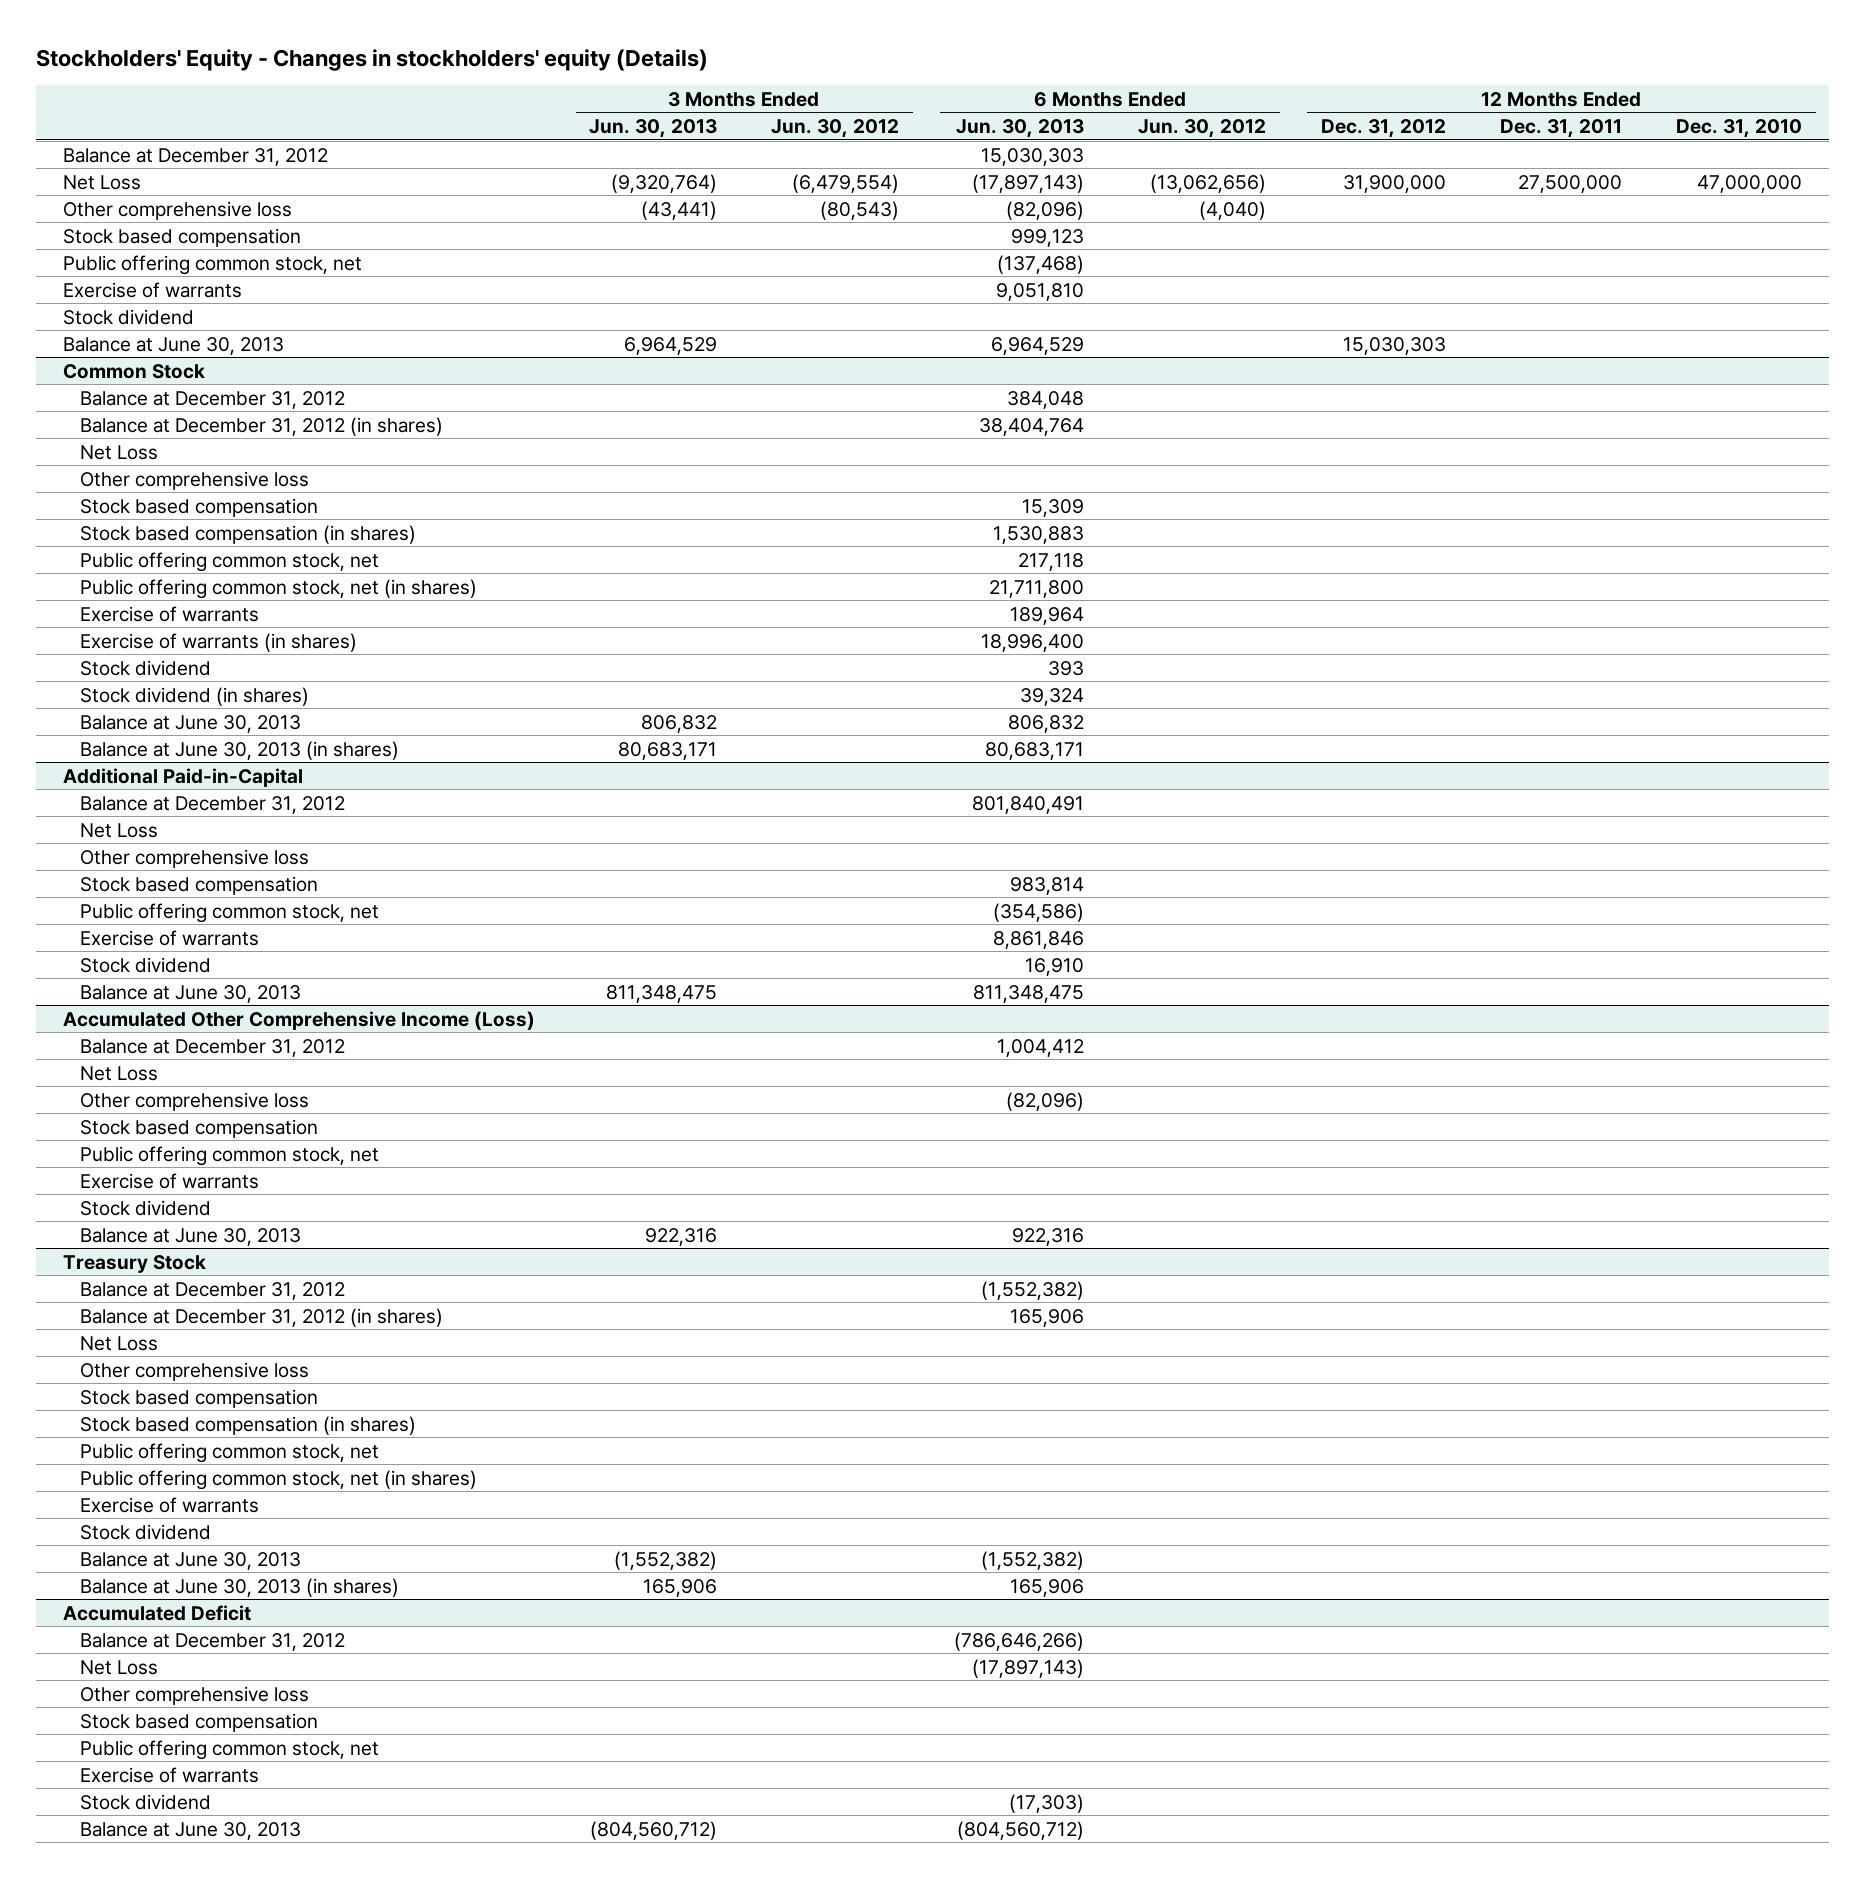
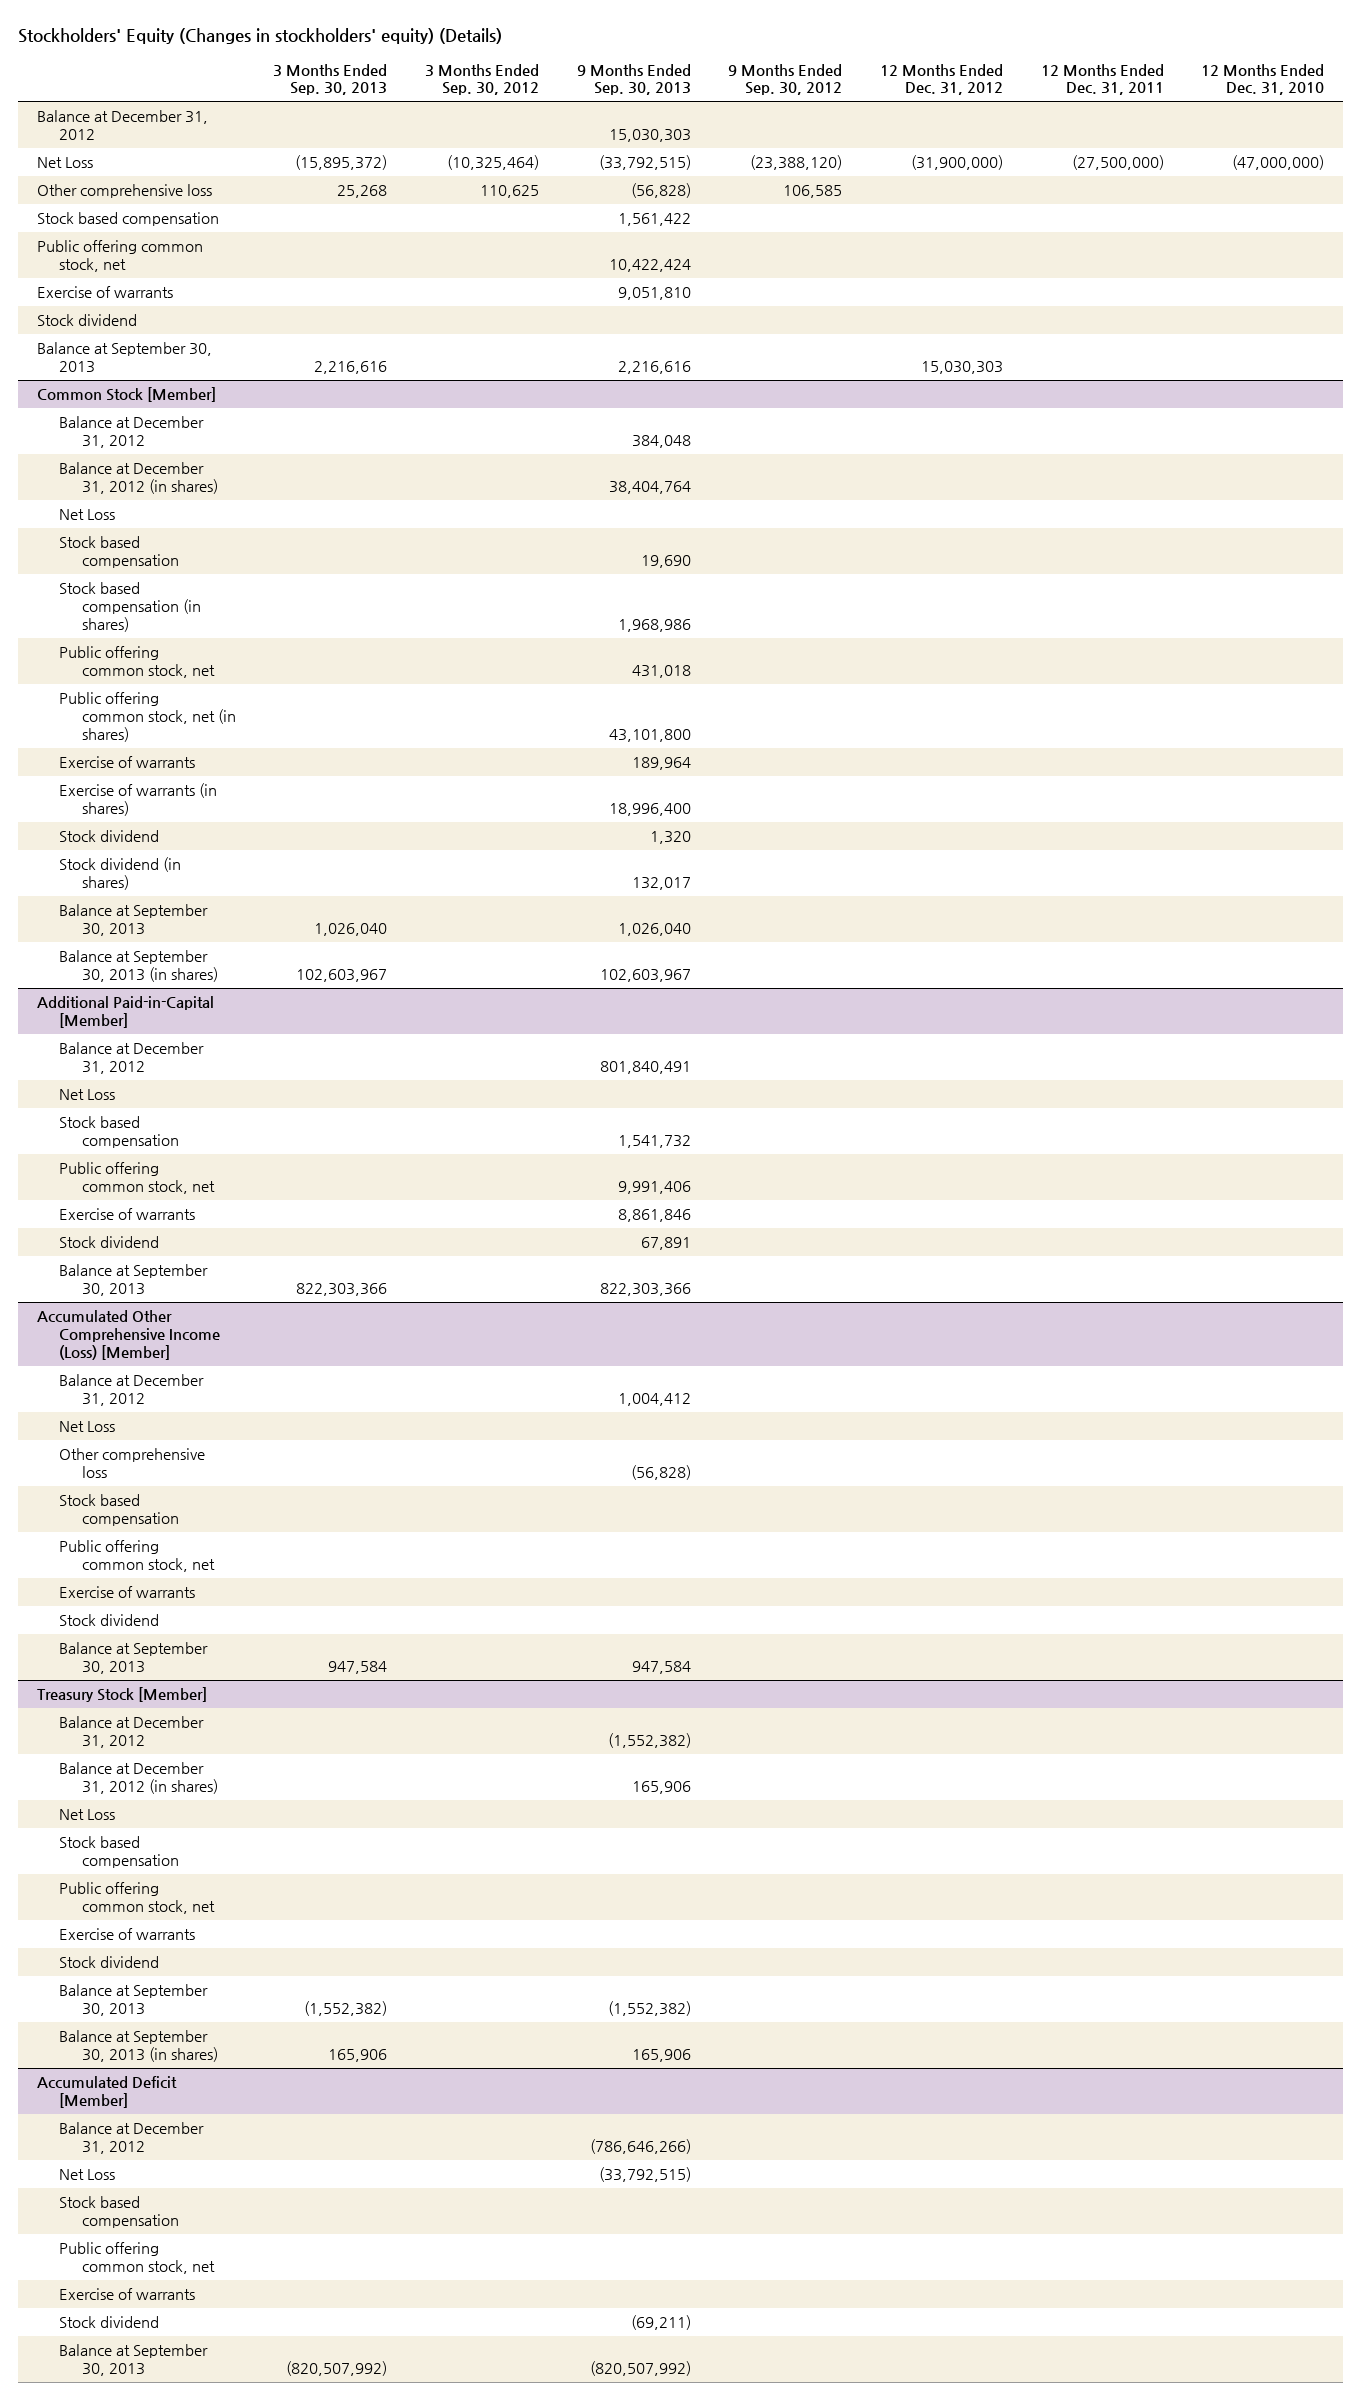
- Stockholders' Equity - Changes in stockholders' equity (Details)
+ Stockholders' Equity (Changes in stockholders' equity) (Details)
- | 3 Months Ended Jun. 30, 2013 | 3 Months Ended Jun. 30, 2012 | 6 Months Ended Jun. 30, 2013 | 6 Months Ended Jun. 30, 2012 | 12 Months Ended Dec. 31, 2012 | 12 Months Ended Dec. 31, 2011 | 12 Months Ended Dec. 31, 2010
+ | 3 Months Ended Sep. 30, 2013 | 3 Months Ended Sep. 30, 2012 | 9 Months Ended Sep. 30, 2013 | 9 Months Ended Sep. 30, 2012 | 12 Months Ended Dec. 31, 2012 | 12 Months Ended Dec. 31, 2011 | 12 Months Ended Dec. 31, 2010
- Net Loss | (9,320,764) | (6,479,554) | (17,897,143) | (13,062,656) | 31,900,000 | 27,500,000 | 47,000,000
+ Net Loss | (15,895,372) | (10,325,464) | (33,792,515) | (23,388,120) | (31,900,000) | (27,500,000) | (47,000,000)
- Balance at June 30, 2013 | 6,964,529 | | 6,964,529 | | 15,030,303 | |
- Common Stock
+ Balance at September 30, 2013 | 2,216,616 | | 2,216,616 | | 15,030,303 | |
+ Common Stock [Member]
- Other comprehensive loss
- Balance at June 30, 2013 | 806,832 | | 806,832 | | | |
- Balance at June 30, 2013 (in shares) | 80,683,171 | | 80,683,171 | | | |
- Additional Paid-in-Capital
+ Balance at September 30, 2013 | 1,026,040 | | 1,026,040 | | | |
+ Balance at September 30, 2013 (in shares) | 102,603,967 | | 102,603,967 | | | |
+ Additional Paid-in-Capital [Member]
- Other comprehensive loss
- Balance at June 30, 2013 | 811,348,475 | | 811,348,475 | | | |
- Accumulated Other Comprehensive Income (Loss)
+ Balance at September 30, 2013 | 822,303,366 | | 822,303,366 | | | |
+ Accumulated Other Comprehensive Income (Loss) [Member]
- Balance at June 30, 2013 | 922,316 | | 922,316 | | | |
- Treasury Stock
+ Balance at September 30, 2013 | 947,584 | | 947,584 | | | |
+ Treasury Stock [Member]
- Other comprehensive loss
- Stock based compensation (in shares)
- Public offering common stock, net (in shares)
- Balance at June 30, 2013 | (1,552,382) | | (1,552,382) | | | |
- Balance at June 30, 2013 (in shares) | 165,906 | | 165,906 | | | |
- Accumulated Deficit
+ Balance at September 30, 2013 | (1,552,382) | | (1,552,382) | | | |
+ Balance at September 30, 2013 (in shares) | 165,906 | | 165,906 | | | |
+ Accumulated Deficit [Member]
- Other comprehensive loss
- Balance at June 30, 2013 | (804,560,712) | | (804,560,712) | | | |
+ Balance at September 30, 2013 | (820,507,992) | | (820,507,992) | | | |

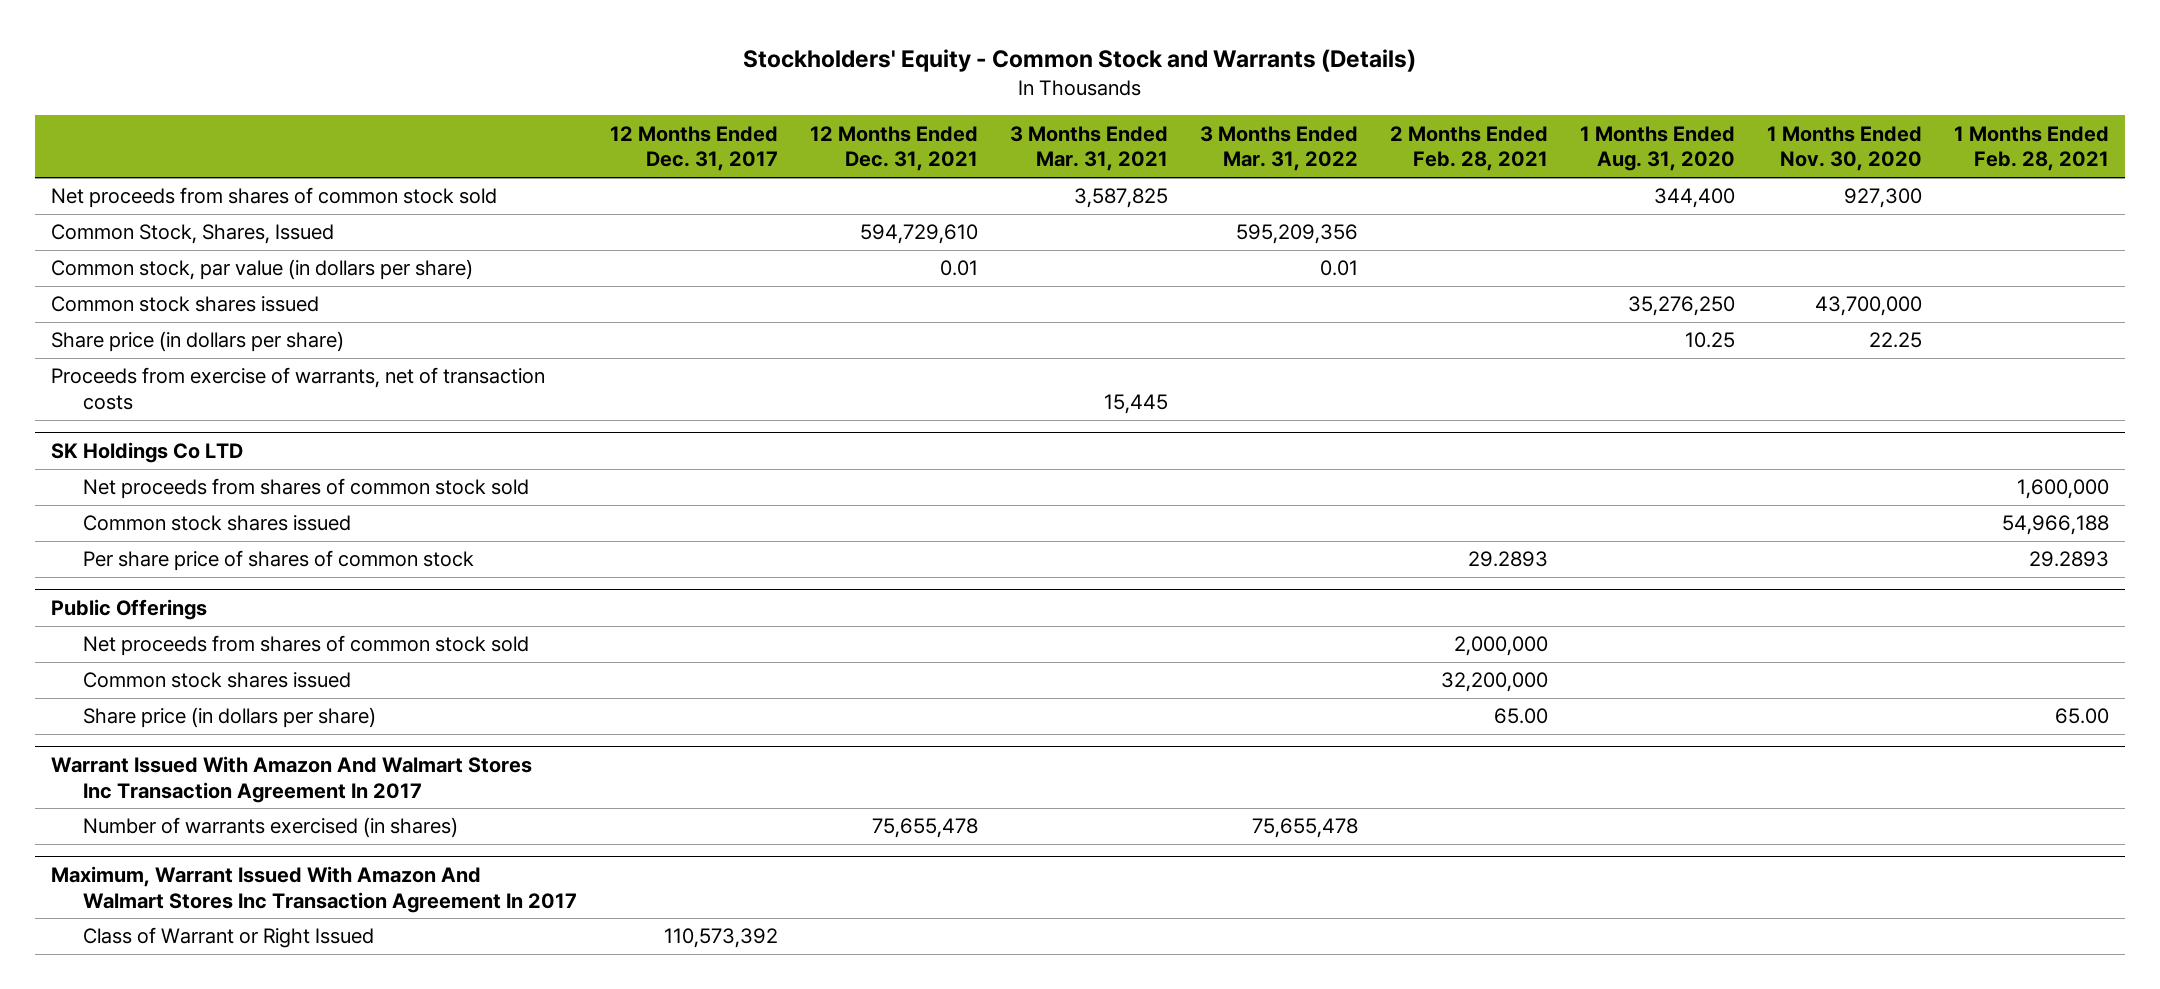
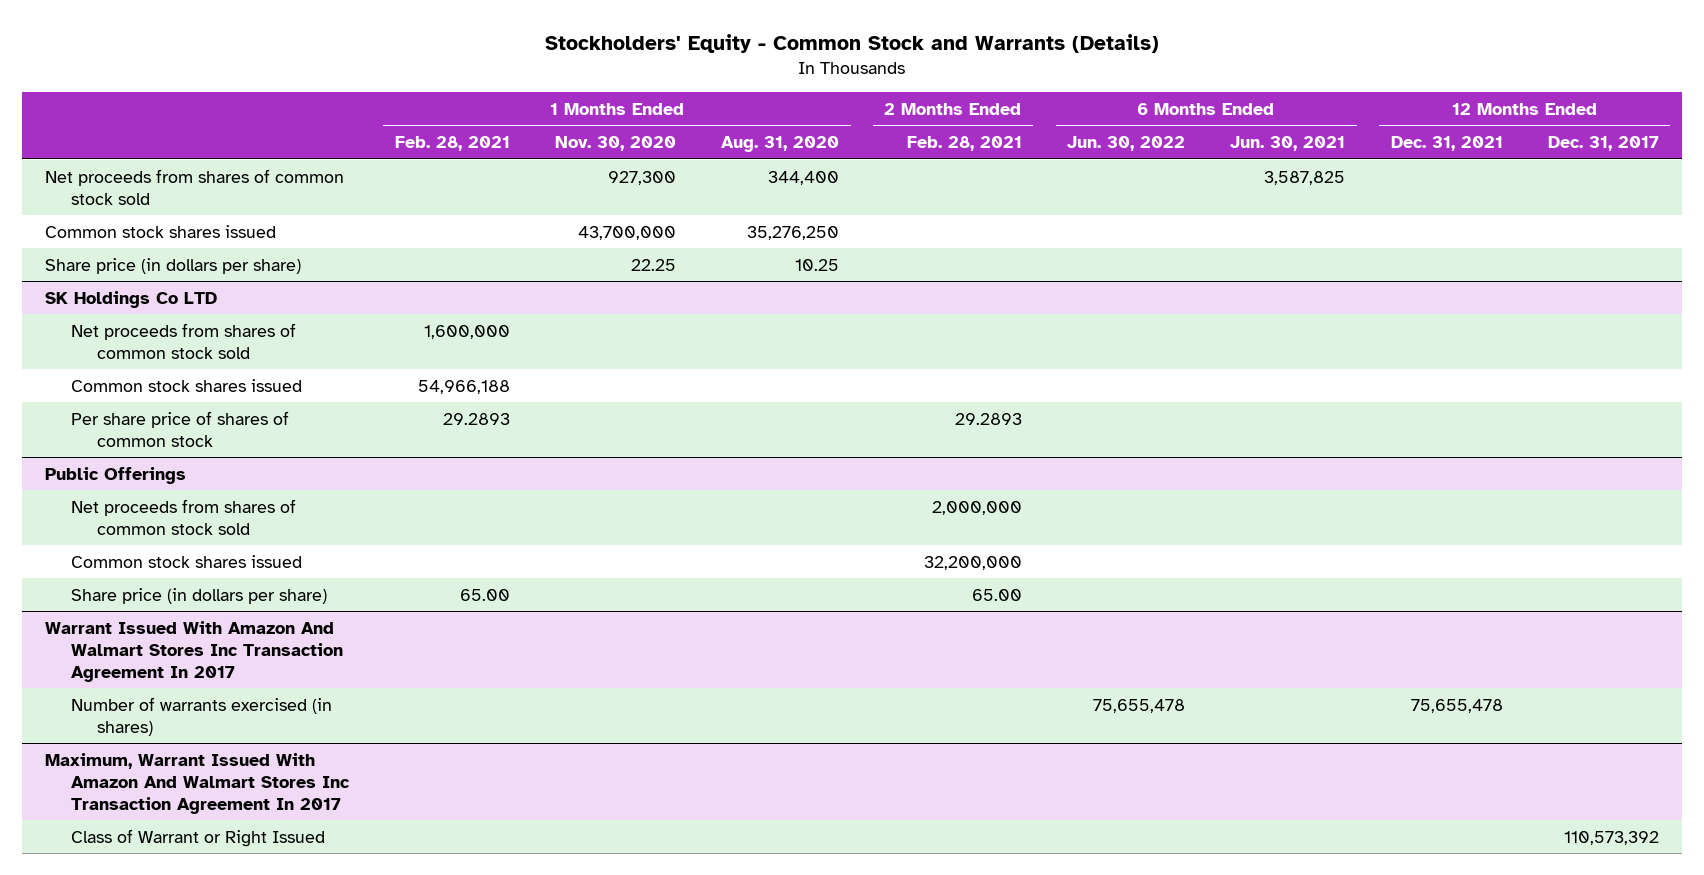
- | 12 Months Ended Dec. 31, 2017 | 12 Months Ended Dec. 31, 2021 | 3 Months Ended Mar. 31, 2021 | 3 Months Ended Mar. 31, 2022 | 2 Months Ended Feb. 28, 2021 | 1 Months Ended Aug. 31, 2020 | 1 Months Ended Nov. 30, 2020 | 1 Months Ended Feb. 28, 2021
+ | 1 Months Ended Feb. 28, 2021 | 1 Months Ended Nov. 30, 2020 | 1 Months Ended Aug. 31, 2020 | 2 Months Ended Feb. 28, 2021 | 6 Months Ended Jun. 30, 2022 | 6 Months Ended Jun. 30, 2021 | 12 Months Ended Dec. 31, 2021 | 12 Months Ended Dec. 31, 2017
- Common Stock, Shares, Issued | | 594,729,610 | | 595,209,356 | | | |
- Common stock, par value (in dollars per share) | | 0.01 | | 0.01 | | | |
- Proceeds from exercise of warrants, net of transaction costs | | | 15,445 | | | | |

